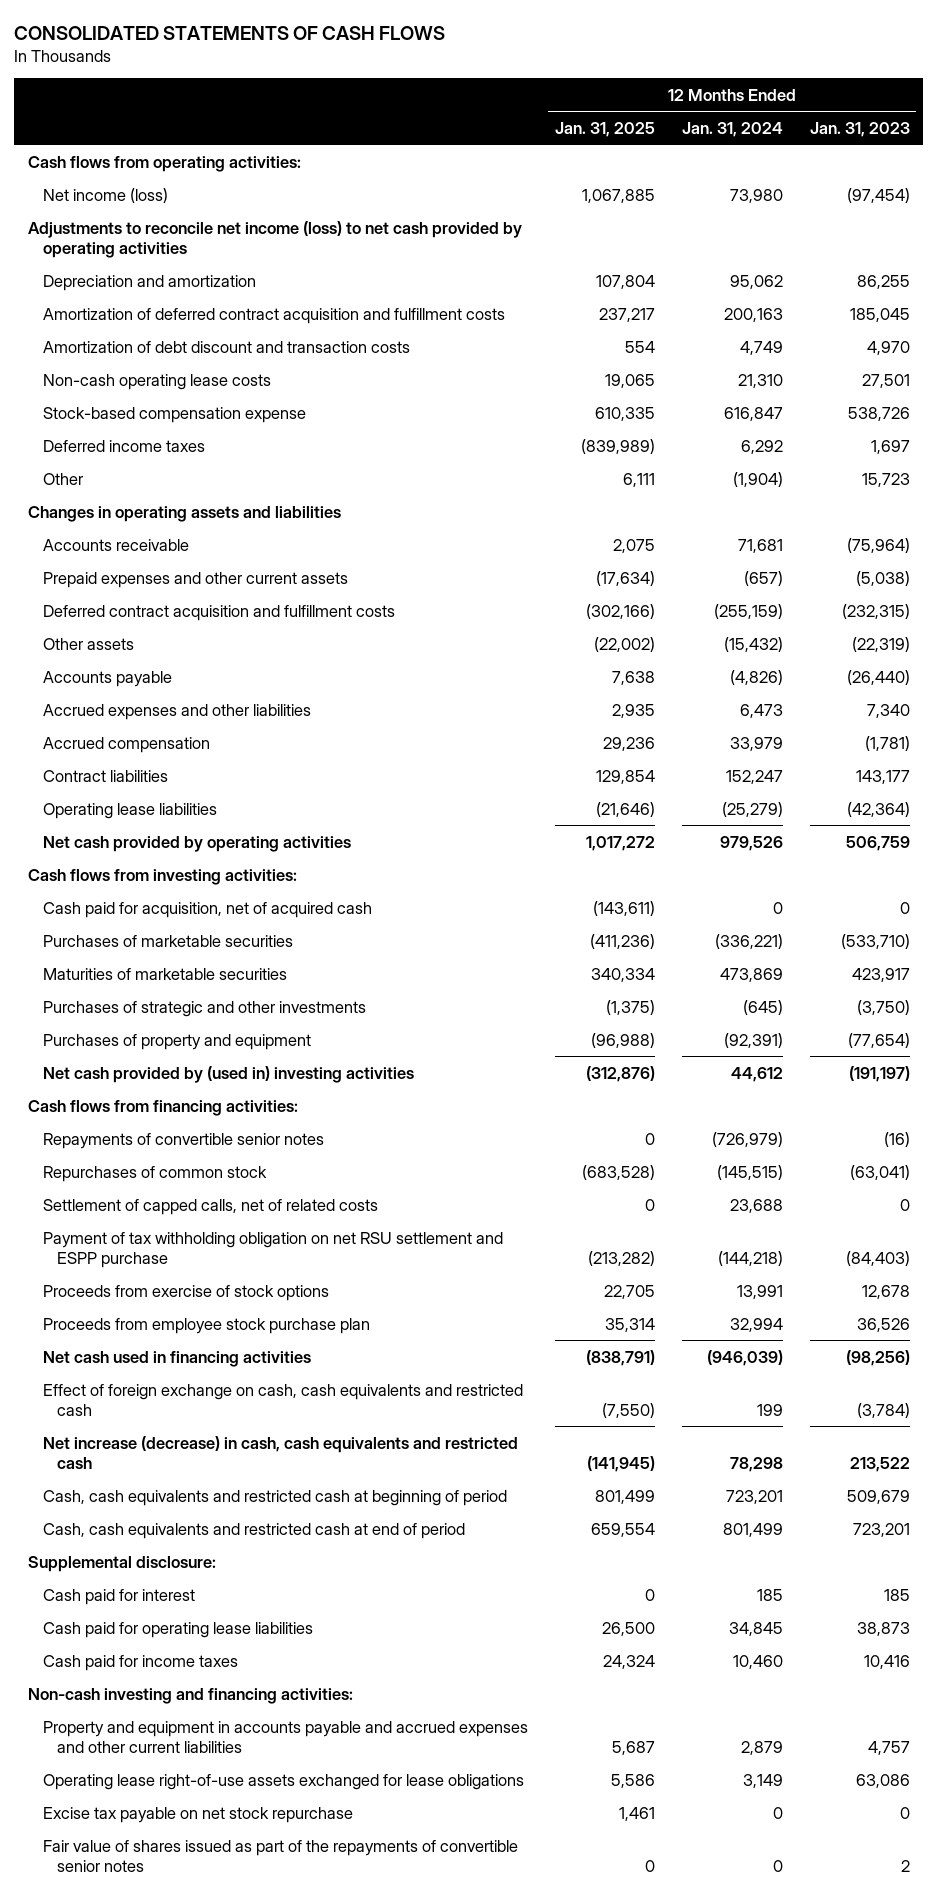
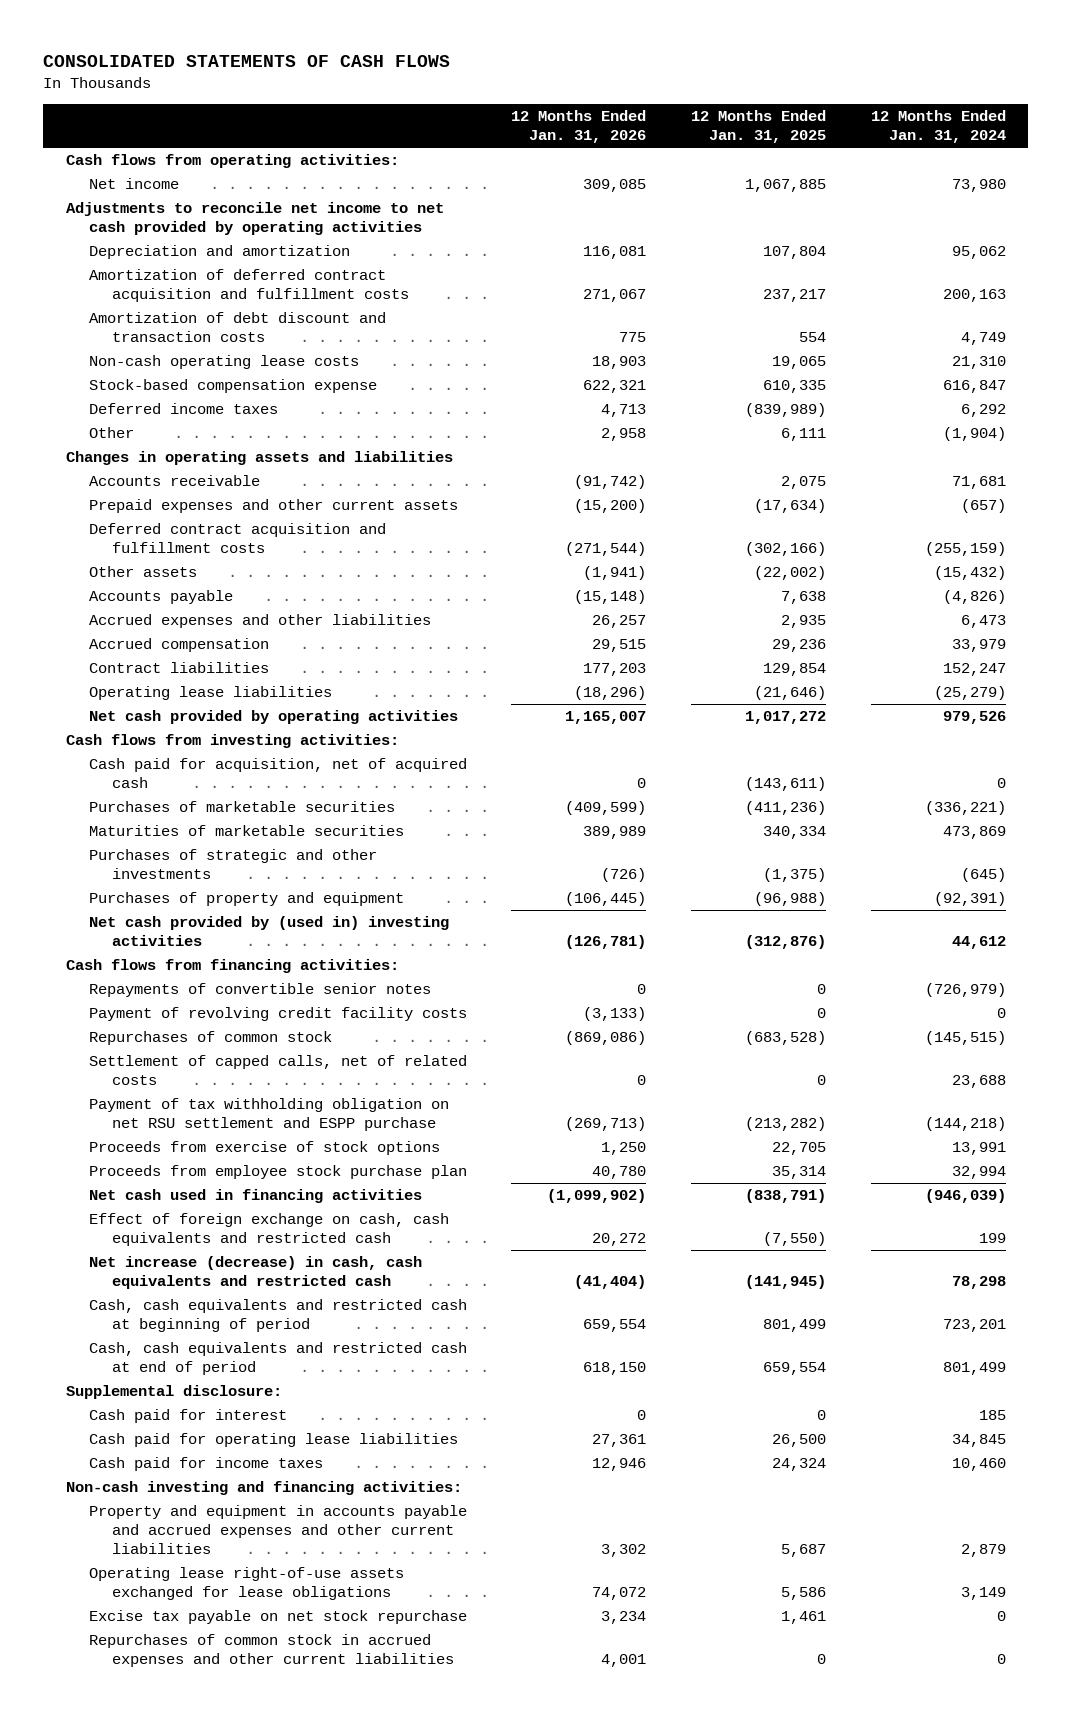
- | 12 Months Ended Jan. 31, 2025 | 12 Months Ended Jan. 31, 2024 | 12 Months Ended Jan. 31, 2023
+ | 12 Months Ended Jan. 31, 2026 | 12 Months Ended Jan. 31, 2025 | 12 Months Ended Jan. 31, 2024
- Net income (loss) | 1,067,885 | 73,980 | (97,454)
- Adjustments to reconcile net income (loss) to net cash provided by operating activities
+ Net income | 309,085 | 1,067,885 | 73,980
+ Adjustments to reconcile net income to net cash provided by operating activities
+ Payment of revolving credit facility costs | (3,133) | 0 | 0
- Fair value of shares issued as part of the repayments of convertible senior notes | 0 | 0 | 2
+ Repurchases of common stock in accrued expenses and other current liabilities | 4,001 | 0 | 0

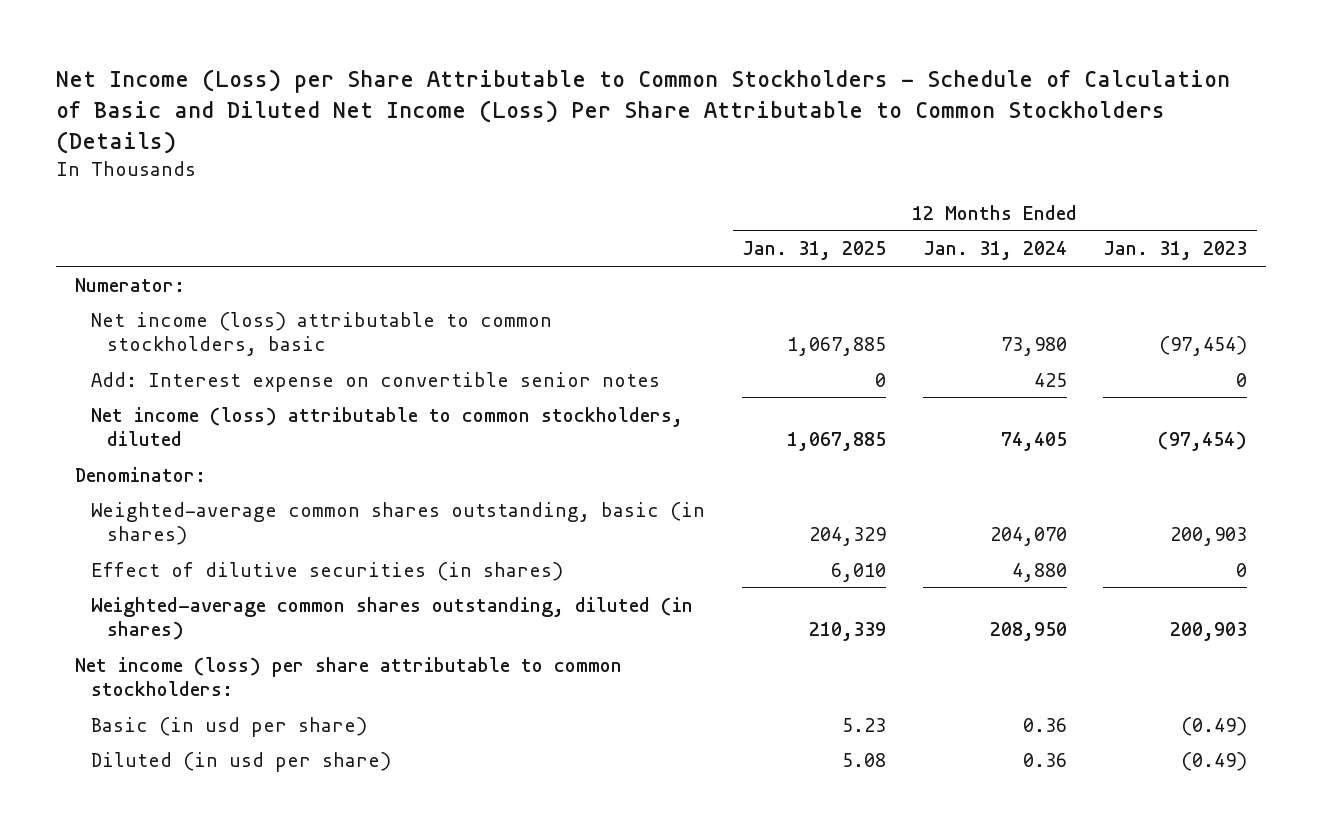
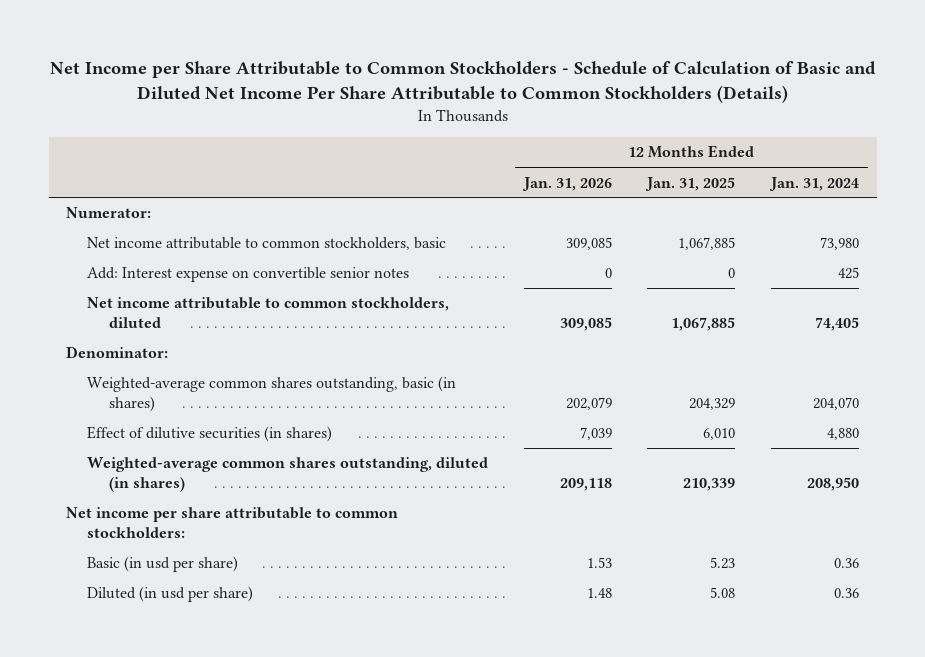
- Net Income (Loss) per Share Attributable to Common Stockholders - Schedule of Calculation of Basic and Diluted Net Income (Loss) Per Share Attributable to Common Stockholders (Details)
+ Net Income per Share Attributable to Common Stockholders - Schedule of Calculation of Basic and Diluted Net Income Per Share Attributable to Common Stockholders (Details)
- | 12 Months Ended Jan. 31, 2025 | 12 Months Ended Jan. 31, 2024 | 12 Months Ended Jan. 31, 2023
+ | 12 Months Ended Jan. 31, 2026 | 12 Months Ended Jan. 31, 2025 | 12 Months Ended Jan. 31, 2024
- Net income (loss) attributable to common stockholders, basic | 1,067,885 | 73,980 | (97,454)
+ Net income attributable to common stockholders, basic | 309,085 | 1,067,885 | 73,980
- Net income (loss) attributable to common stockholders, diluted | 1,067,885 | 74,405 | (97,454)
+ Net income attributable to common stockholders, diluted | 309,085 | 1,067,885 | 74,405
- Net income (loss) per share attributable to common stockholders:
+ Net income per share attributable to common stockholders:

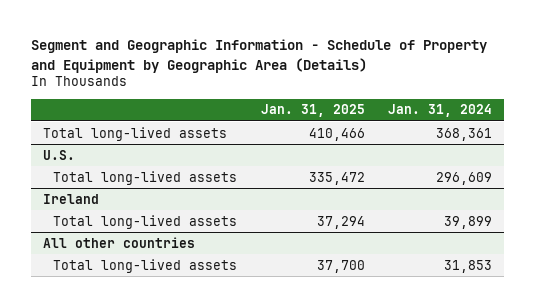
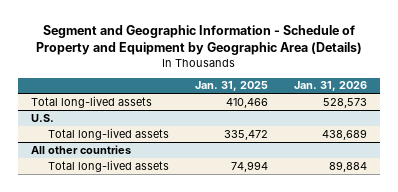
- | Jan. 31, 2025 | Jan. 31, 2024
+ | Jan. 31, 2025 | Jan. 31, 2026
- Ireland
- Total long-lived assets | 37,294 | 39,899
@ All other countries
- Total long-lived assets | 37,700 | 31,853
+ Total long-lived assets | 74,994 | 89,884

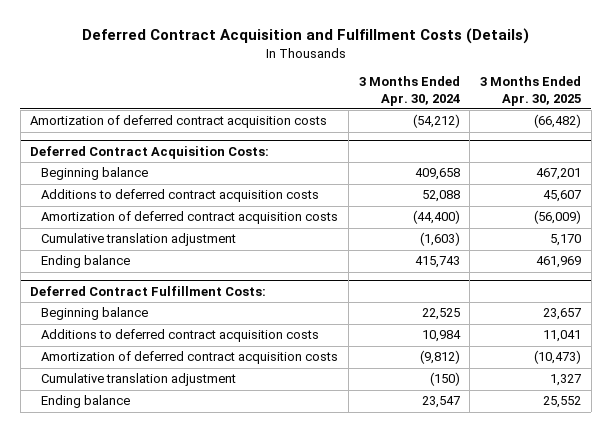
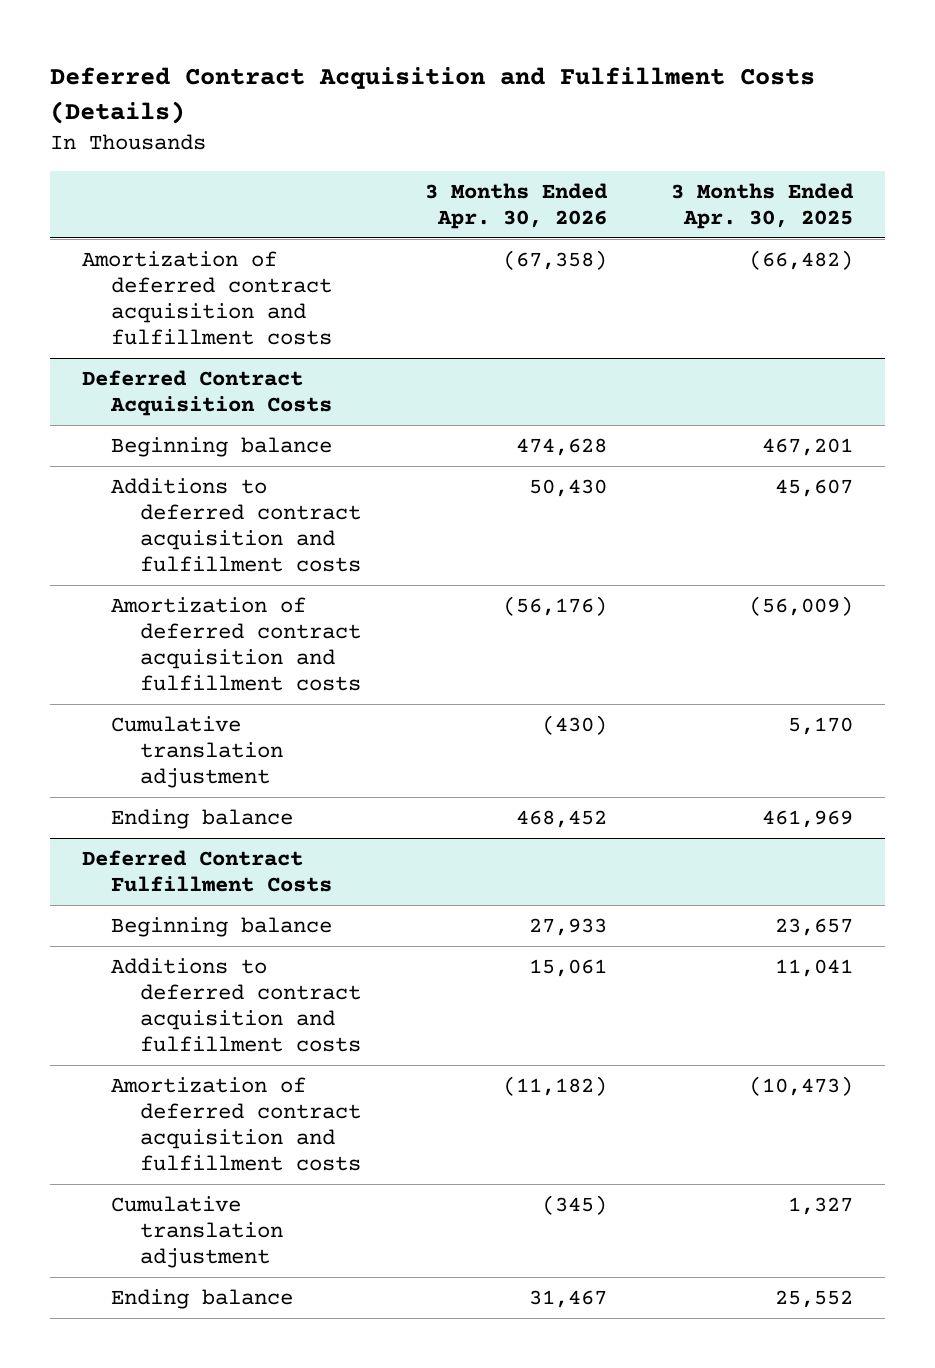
- | 3 Months Ended Apr. 30, 2024 | 3 Months Ended Apr. 30, 2025
+ | 3 Months Ended Apr. 30, 2026 | 3 Months Ended Apr. 30, 2025
- Amortization of deferred contract acquisition costs | (54,212) | (66,482)
- Deferred Contract Acquisition Costs:
+ Amortization of deferred contract acquisition and fulfillment costs | (67,358) | (66,482)
+ Deferred Contract Acquisition Costs
- Additions to deferred contract acquisition costs | 52,088 | 45,607
- Amortization of deferred contract acquisition costs | (44,400) | (56,009)
+ Additions to deferred contract acquisition and fulfillment costs | 50,430 | 45,607
+ Amortization of deferred contract acquisition and fulfillment costs | (56,176) | (56,009)
- Deferred Contract Fulfillment Costs:
+ Deferred Contract Fulfillment Costs
- Additions to deferred contract acquisition costs | 10,984 | 11,041
- Amortization of deferred contract acquisition costs | (9,812) | (10,473)
+ Additions to deferred contract acquisition and fulfillment costs | 15,061 | 11,041
+ Amortization of deferred contract acquisition and fulfillment costs | (11,182) | (10,473)

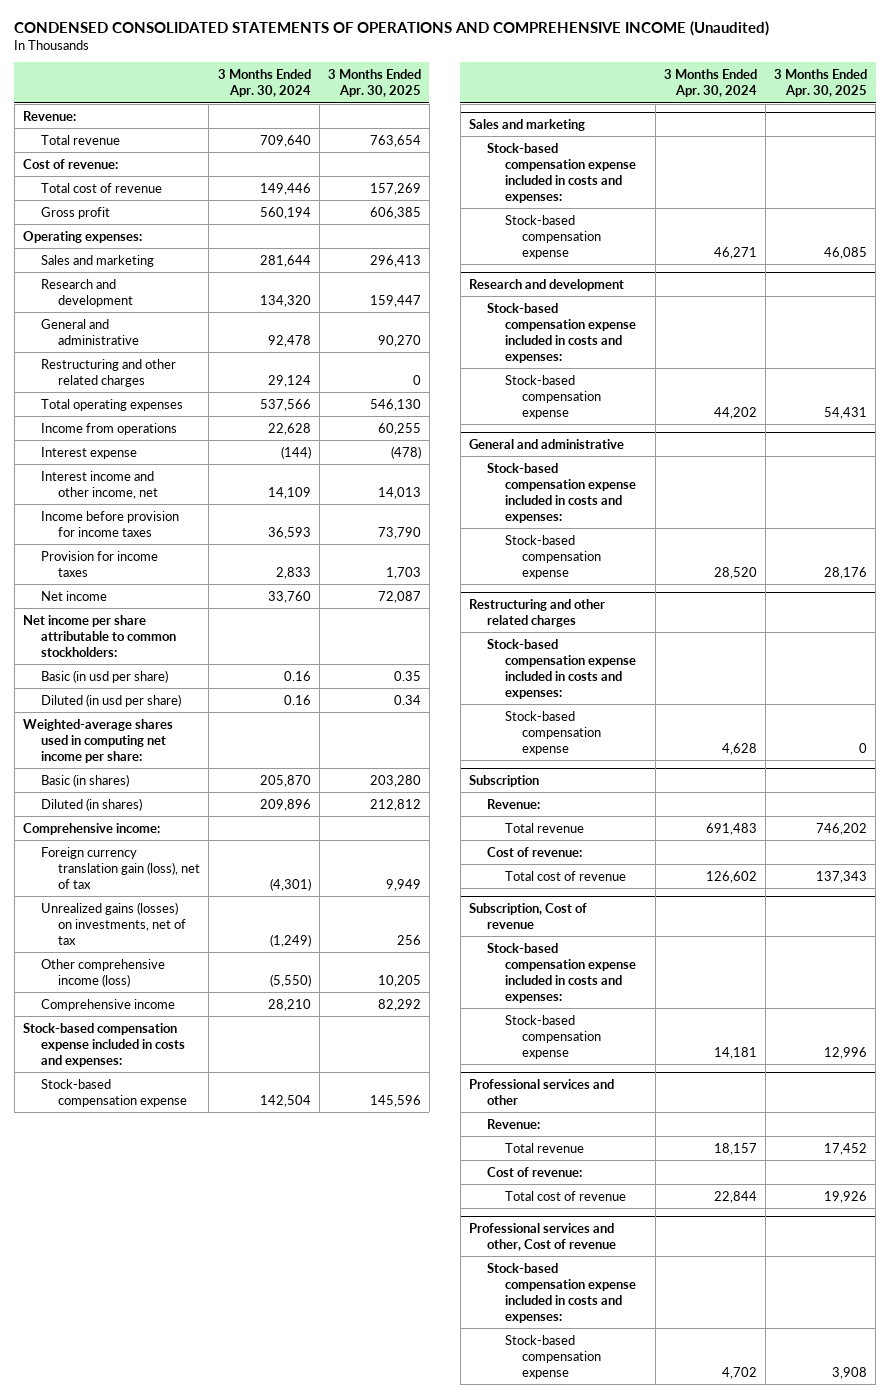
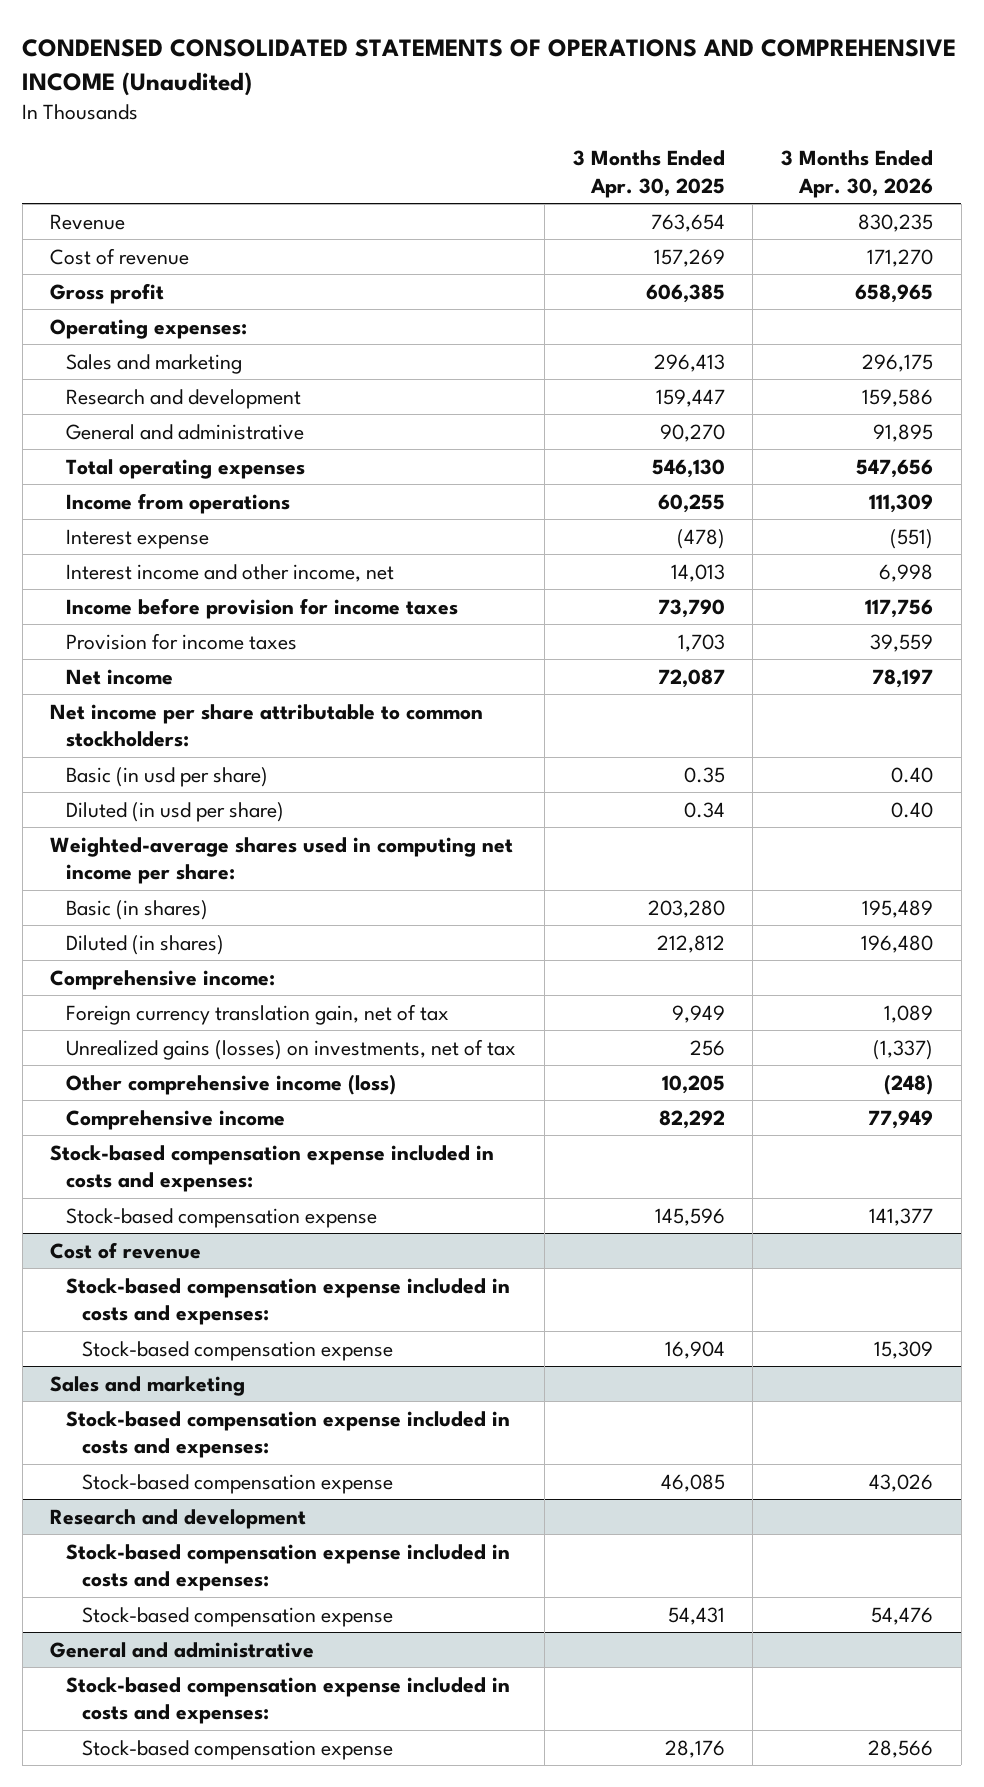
- | 3 Months Ended Apr. 30, 2024 | 3 Months Ended Apr. 30, 2025
+ | 3 Months Ended Apr. 30, 2025 | 3 Months Ended Apr. 30, 2026
- Revenue:
- Total revenue | 709,640 | 763,654
- Cost of revenue:
- Total cost of revenue | 149,446 | 157,269
+ Revenue | 763,654 | 830,235
+ Cost of revenue | 157,269 | 171,270
- Restructuring and other related charges | 29,124 | 0
- Foreign currency translation gain (loss), net of tax | (4,301) | 9,949
+ Foreign currency translation gain, net of tax | 9,949 | 1,089
+ Cost of revenue
+ Stock-based compensation expense included in costs and expenses:
+ Stock-based compensation expense | 16,904 | 15,309
- Restructuring and other related charges
- Stock-based compensation expense included in costs and expenses:
- Stock-based compensation expense | 4,628 | 0
- Subscription
- Revenue:
- Total revenue | 691,483 | 746,202
- Cost of revenue:
- Total cost of revenue | 126,602 | 137,343
- Subscription, Cost of revenue
- Stock-based compensation expense included in costs and expenses:
- Stock-based compensation expense | 14,181 | 12,996
- Professional services and other
- Revenue:
- Total revenue | 18,157 | 17,452
- Cost of revenue:
- Total cost of revenue | 22,844 | 19,926
- Professional services and other, Cost of revenue
- Stock-based compensation expense included in costs and expenses:
- Stock-based compensation expense | 4,702 | 3,908

